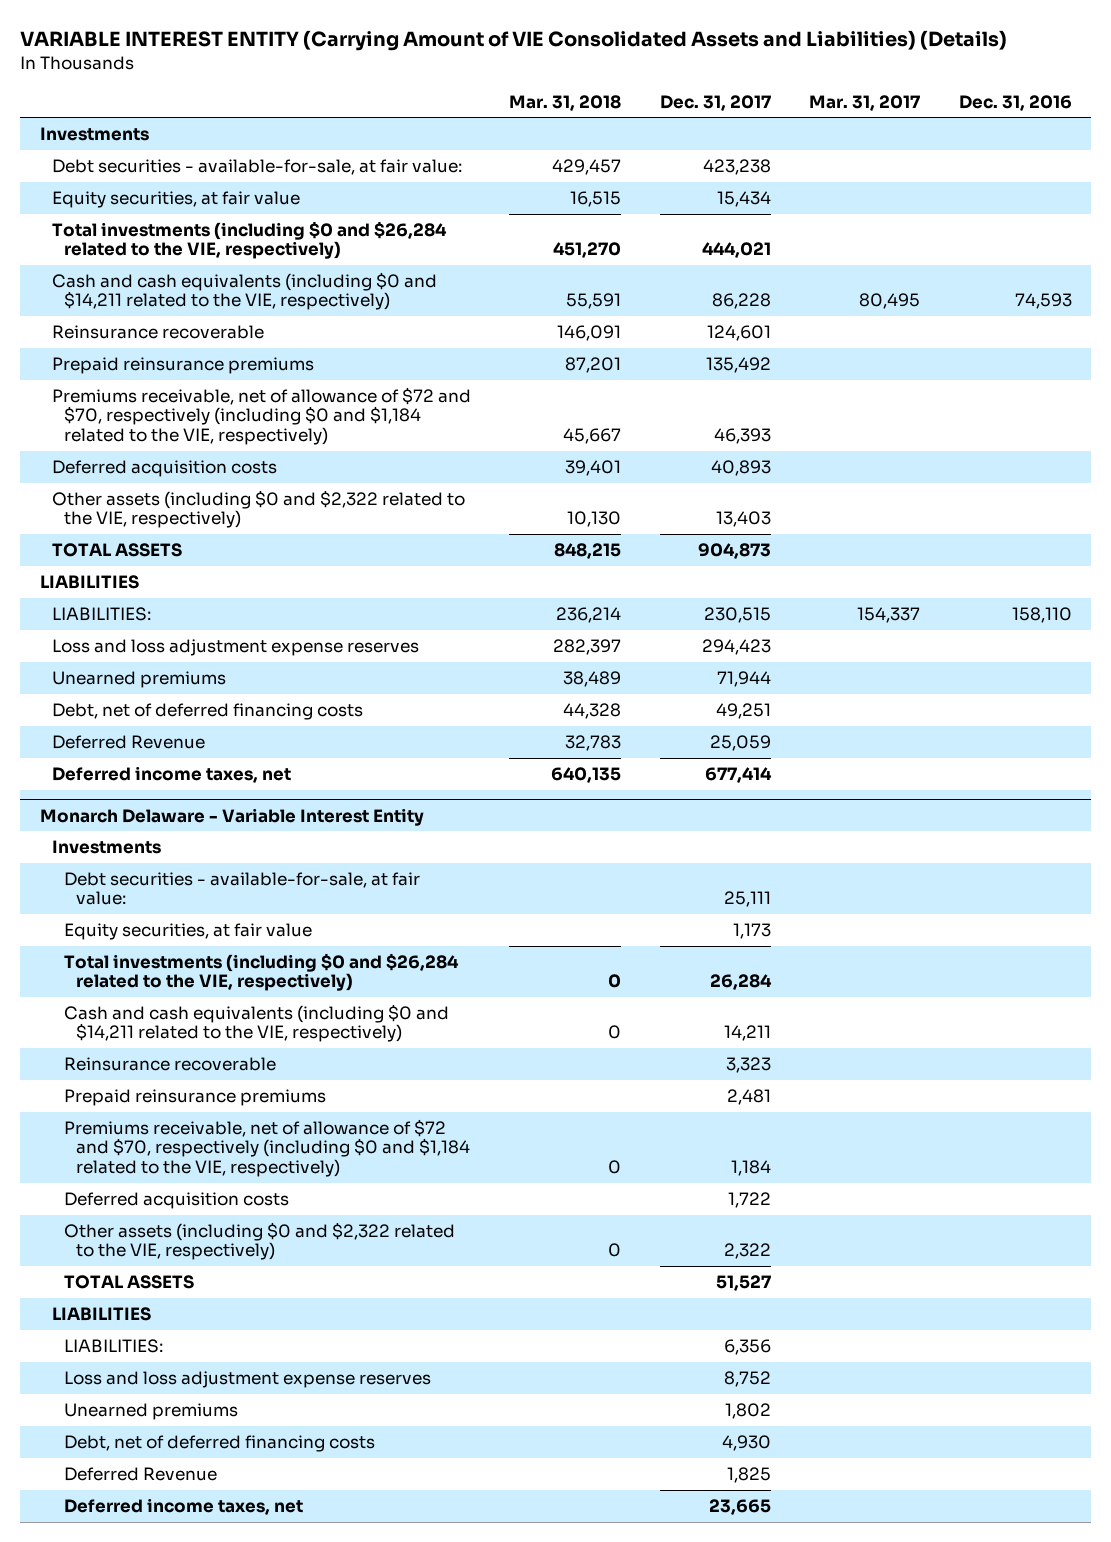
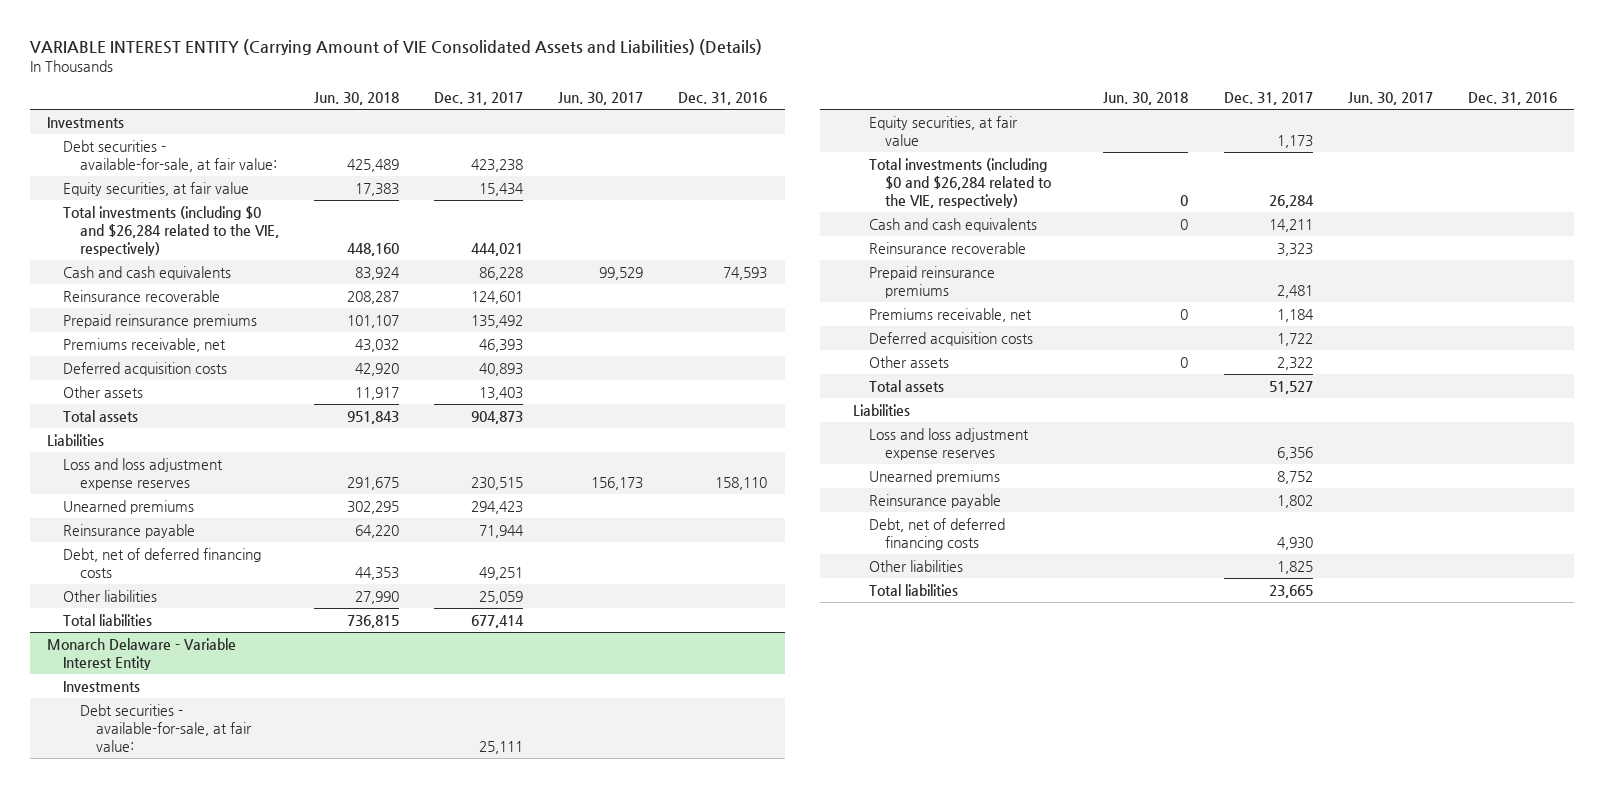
- | Mar. 31, 2018 | Dec. 31, 2017 | Mar. 31, 2017 | Dec. 31, 2016
+ | Jun. 30, 2018 | Dec. 31, 2017 | Jun. 30, 2017 | Dec. 31, 2016
- Cash and cash equivalents (including $0 and $14,211 related to the VIE, respectively) | 55,591 | 86,228 | 80,495 | 74,593
+ Cash and cash equivalents | 83,924 | 86,228 | 99,529 | 74,593
- Premiums receivable, net of allowance of $72 and $70, respectively (including $0 and $1,184 related to the VIE, respectively) | 45,667 | 46,393 | |
+ Premiums receivable, net | 43,032 | 46,393 | |
- Other assets (including $0 and $2,322 related to the VIE, respectively) | 10,130 | 13,403 | |
- TOTAL ASSETS | 848,215 | 904,873 | |
- LIABILITIES
- LIABILITIES: | 236,214 | 230,515 | 154,337 | 158,110
- Loss and loss adjustment expense reserves | 282,397 | 294,423 | |
- Unearned premiums | 38,489 | 71,944 | |
+ Other assets | 11,917 | 13,403 | |
+ Total assets | 951,843 | 904,873 | |
+ Liabilities
+ Loss and loss adjustment expense reserves | 291,675 | 230,515 | 156,173 | 158,110
+ Unearned premiums | 302,295 | 294,423 | |
+ Reinsurance payable | 64,220 | 71,944 | |
- Deferred Revenue | 32,783 | 25,059 | |
- Deferred income taxes, net | 640,135 | 677,414 | |
+ Other liabilities | 27,990 | 25,059 | |
+ Total liabilities | 736,815 | 677,414 | |
@ Monarch Delaware - Variable Interest Entity
- Cash and cash equivalents (including $0 and $14,211 related to the VIE, respectively) | 0 | 14,211 | |
+ Cash and cash equivalents | 0 | 14,211 | |
- Premiums receivable, net of allowance of $72 and $70, respectively (including $0 and $1,184 related to the VIE, respectively) | 0 | 1,184 | |
+ Premiums receivable, net | 0 | 1,184 | |
- Other assets (including $0 and $2,322 related to the VIE, respectively) | 0 | 2,322 | |
- TOTAL ASSETS | | 51,527 | |
- LIABILITIES
- LIABILITIES: | | 6,356 | |
- Loss and loss adjustment expense reserves | | 8,752 | |
- Unearned premiums | | 1,802 | |
+ Other assets | 0 | 2,322 | |
+ Total assets | | 51,527 | |
+ Liabilities
+ Loss and loss adjustment expense reserves | | 6,356 | |
+ Unearned premiums | | 8,752 | |
+ Reinsurance payable | | 1,802 | |
- Deferred Revenue | | 1,825 | |
- Deferred income taxes, net | | 23,665 | |
+ Other liabilities | | 1,825 | |
+ Total liabilities | | 23,665 | |

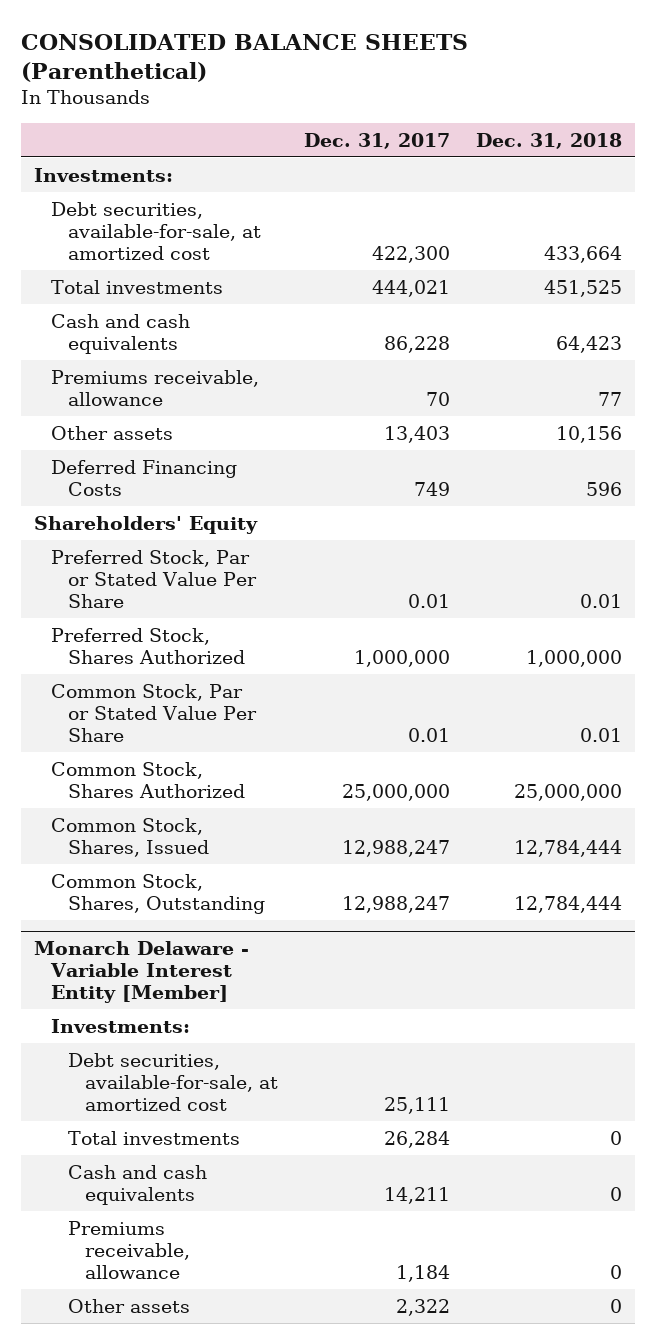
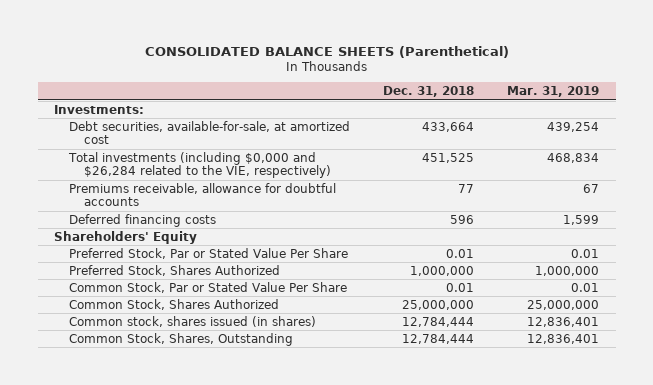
- | Dec. 31, 2017 | Dec. 31, 2018
+ | Dec. 31, 2018 | Mar. 31, 2019
- Total investments | 444,021 | 451,525
- Cash and cash equivalents | 86,228 | 64,423
- Premiums receivable, allowance | 70 | 77
- Other assets | 13,403 | 10,156
- Deferred Financing Costs | 749 | 596
+ Total investments (including $0,000 and $26,284 related to the VIE, respectively) | 451,525 | 468,834
+ Premiums receivable, allowance for doubtful accounts | 77 | 67
+ Deferred financing costs | 596 | 1,599
- Common Stock, Shares, Issued | 12,988,247 | 12,784,444
+ Common stock, shares issued (in shares) | 12,784,444 | 12,836,401
- Monarch Delaware - Variable Interest Entity [Member]
- Investments:
- Debt securities, available-for-sale, at amortized cost | 25,111 |
- Total investments | 26,284 | 0
- Cash and cash equivalents | 14,211 | 0
- Premiums receivable, allowance | 1,184 | 0
- Other assets | 2,322 | 0

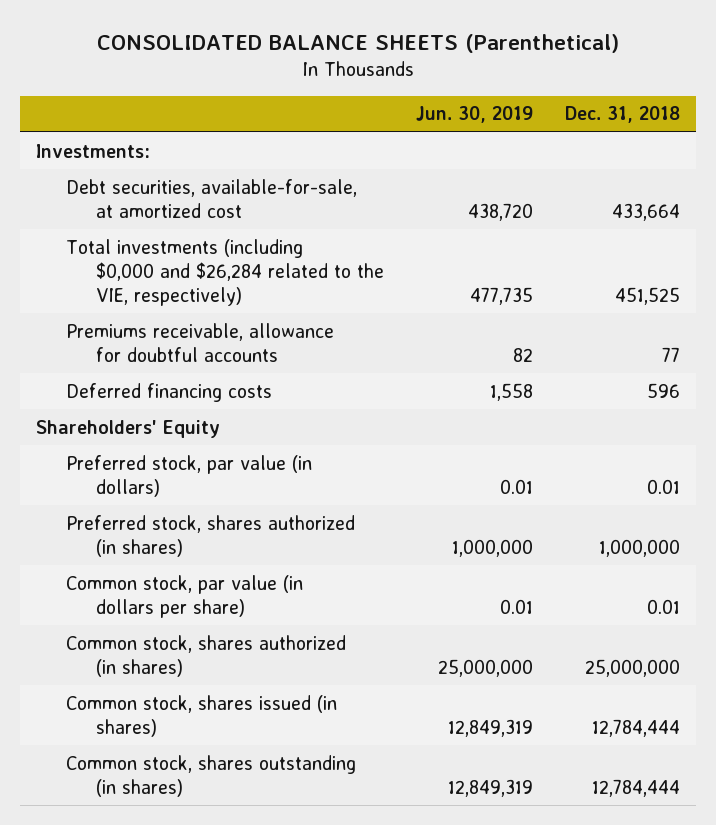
- | Dec. 31, 2018 | Mar. 31, 2019
+ | Jun. 30, 2019 | Dec. 31, 2018
- Preferred Stock, Par or Stated Value Per Share | 0.01 | 0.01
- Preferred Stock, Shares Authorized | 1,000,000 | 1,000,000
- Common Stock, Par or Stated Value Per Share | 0.01 | 0.01
- Common Stock, Shares Authorized | 25,000,000 | 25,000,000
+ Preferred stock, par value (in dollars) | 0.01 | 0.01
+ Preferred stock, shares authorized (in shares) | 1,000,000 | 1,000,000
+ Common stock, par value (in dollars per share) | 0.01 | 0.01
+ Common stock, shares authorized (in shares) | 25,000,000 | 25,000,000
- Common Stock, Shares, Outstanding | 12,784,444 | 12,836,401
+ Common stock, shares outstanding (in shares) | 12,849,319 | 12,784,444

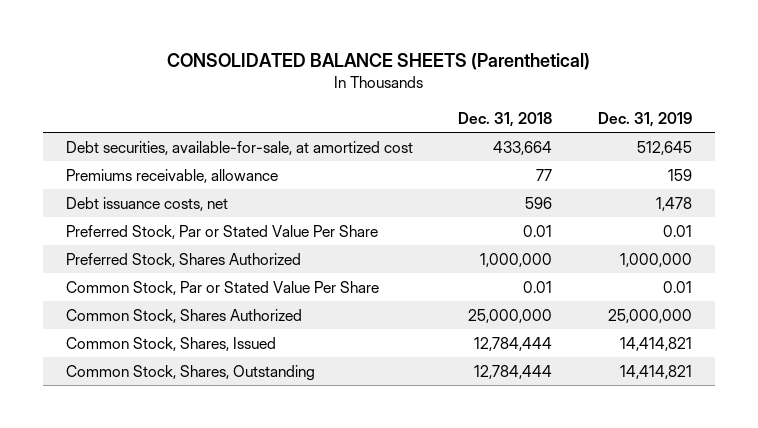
- | Jun. 30, 2019 | Dec. 31, 2018
+ | Dec. 31, 2018 | Dec. 31, 2019
- Investments:
- Total investments (including $0,000 and $26,284 related to the VIE, respectively) | 477,735 | 451,525
- Premiums receivable, allowance for doubtful accounts | 82 | 77
- Deferred financing costs | 1,558 | 596
- Shareholders' Equity
- Preferred stock, par value (in dollars) | 0.01 | 0.01
- Preferred stock, shares authorized (in shares) | 1,000,000 | 1,000,000
- Common stock, par value (in dollars per share) | 0.01 | 0.01
- Common stock, shares authorized (in shares) | 25,000,000 | 25,000,000
- Common stock, shares issued (in shares) | 12,849,319 | 12,784,444
- Common stock, shares outstanding (in shares) | 12,849,319 | 12,784,444
+ Premiums receivable, allowance | 77 | 159
+ Debt issuance costs, net | 596 | 1,478
+ Preferred Stock, Par or Stated Value Per Share | 0.01 | 0.01
+ Preferred Stock, Shares Authorized | 1,000,000 | 1,000,000
+ Common Stock, Par or Stated Value Per Share | 0.01 | 0.01
+ Common Stock, Shares Authorized | 25,000,000 | 25,000,000
+ Common Stock, Shares, Issued | 12,784,444 | 14,414,821
+ Common Stock, Shares, Outstanding | 12,784,444 | 14,414,821

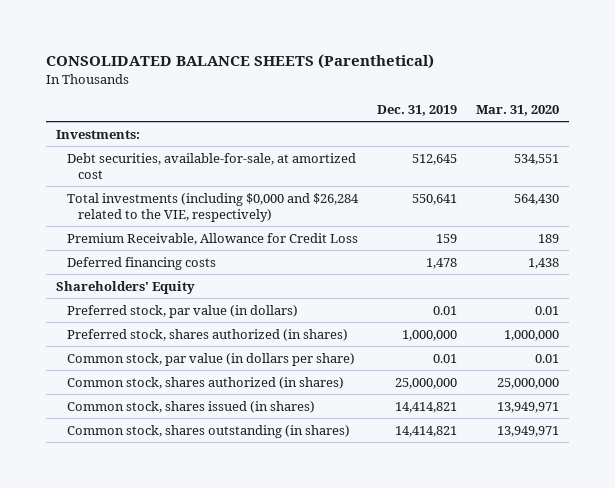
- | Dec. 31, 2018 | Dec. 31, 2019
+ | Dec. 31, 2019 | Mar. 31, 2020
+ Investments:
- Premiums receivable, allowance | 77 | 159
- Debt issuance costs, net | 596 | 1,478
- Preferred Stock, Par or Stated Value Per Share | 0.01 | 0.01
- Preferred Stock, Shares Authorized | 1,000,000 | 1,000,000
- Common Stock, Par or Stated Value Per Share | 0.01 | 0.01
- Common Stock, Shares Authorized | 25,000,000 | 25,000,000
- Common Stock, Shares, Issued | 12,784,444 | 14,414,821
- Common Stock, Shares, Outstanding | 12,784,444 | 14,414,821
+ Total investments (including $0,000 and $26,284 related to the VIE, respectively) | 550,641 | 564,430
+ Premium Receivable, Allowance for Credit Loss | 159 | 189
+ Deferred financing costs | 1,478 | 1,438
+ Shareholders' Equity
+ Preferred stock, par value (in dollars) | 0.01 | 0.01
+ Preferred stock, shares authorized (in shares) | 1,000,000 | 1,000,000
+ Common stock, par value (in dollars per share) | 0.01 | 0.01
+ Common stock, shares authorized (in shares) | 25,000,000 | 25,000,000
+ Common stock, shares issued (in shares) | 14,414,821 | 13,949,971
+ Common stock, shares outstanding (in shares) | 14,414,821 | 13,949,971

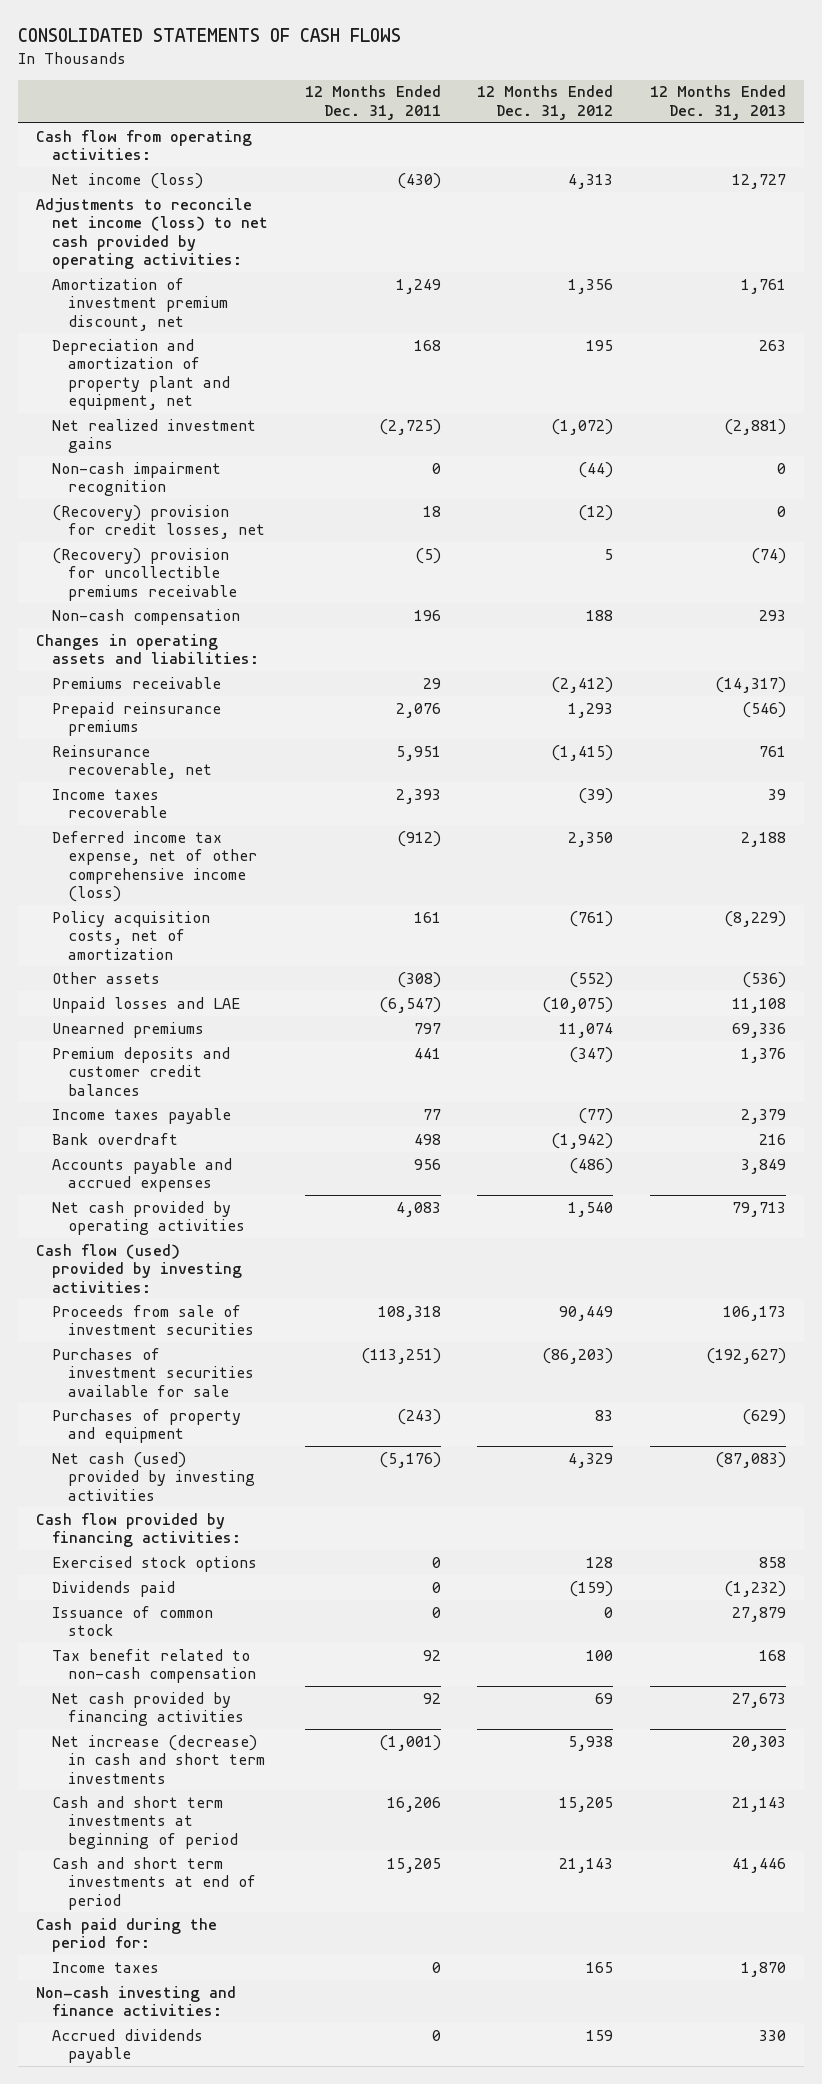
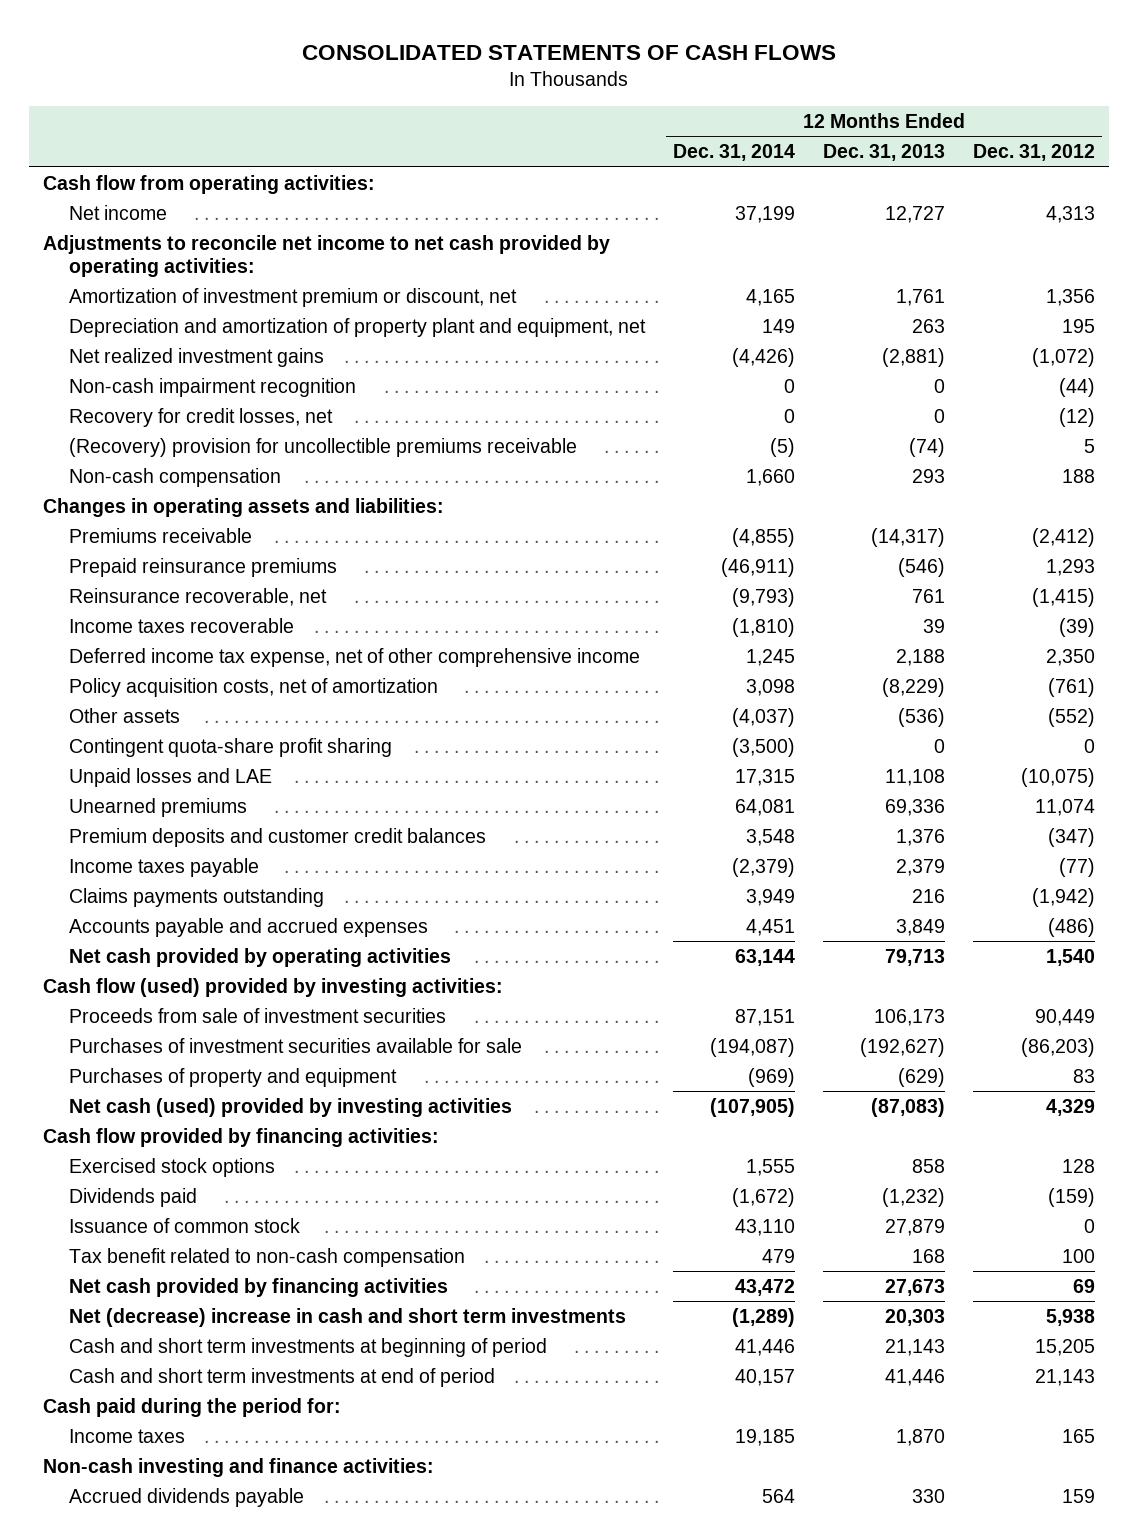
- | 12 Months Ended Dec. 31, 2011 | 12 Months Ended Dec. 31, 2012 | 12 Months Ended Dec. 31, 2013
+ | 12 Months Ended Dec. 31, 2014 | 12 Months Ended Dec. 31, 2013 | 12 Months Ended Dec. 31, 2012
- Net income (loss) | (430) | 4,313 | 12,727
- Adjustments to reconcile net income (loss) to net cash provided by operating activities:
- Amortization of investment premium discount, net | 1,249 | 1,356 | 1,761
+ Net income | 37,199 | 12,727 | 4,313
+ Adjustments to reconcile net income to net cash provided by operating activities:
+ Amortization of investment premium or discount, net | 4,165 | 1,761 | 1,356
- (Recovery) provision for credit losses, net | 18 | (12) | 0
+ Recovery for credit losses, net | 0 | 0 | (12)
- Deferred income tax expense, net of other comprehensive income (loss) | (912) | 2,350 | 2,188
+ Deferred income tax expense, net of other comprehensive income | 1,245 | 2,188 | 2,350
+ Contingent quota-share profit sharing | (3,500) | 0 | 0
- Bank overdraft | 498 | (1,942) | 216
+ Claims payments outstanding | 3,949 | 216 | (1,942)
- Net increase (decrease) in cash and short term investments | (1,001) | 5,938 | 20,303
+ Net (decrease) increase in cash and short term investments | (1,289) | 20,303 | 5,938

